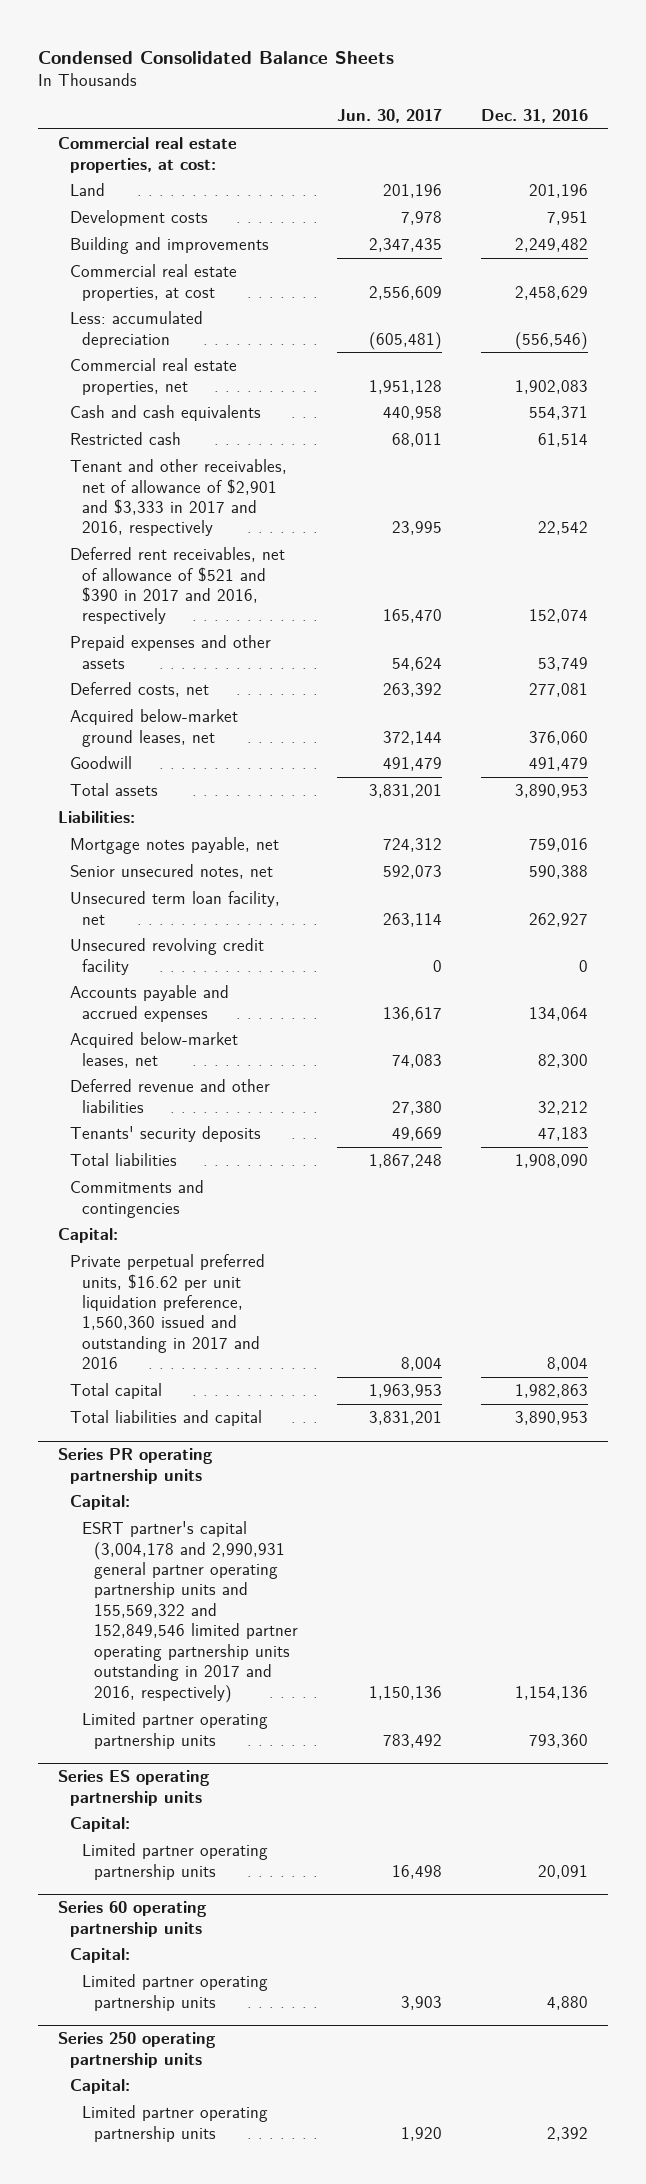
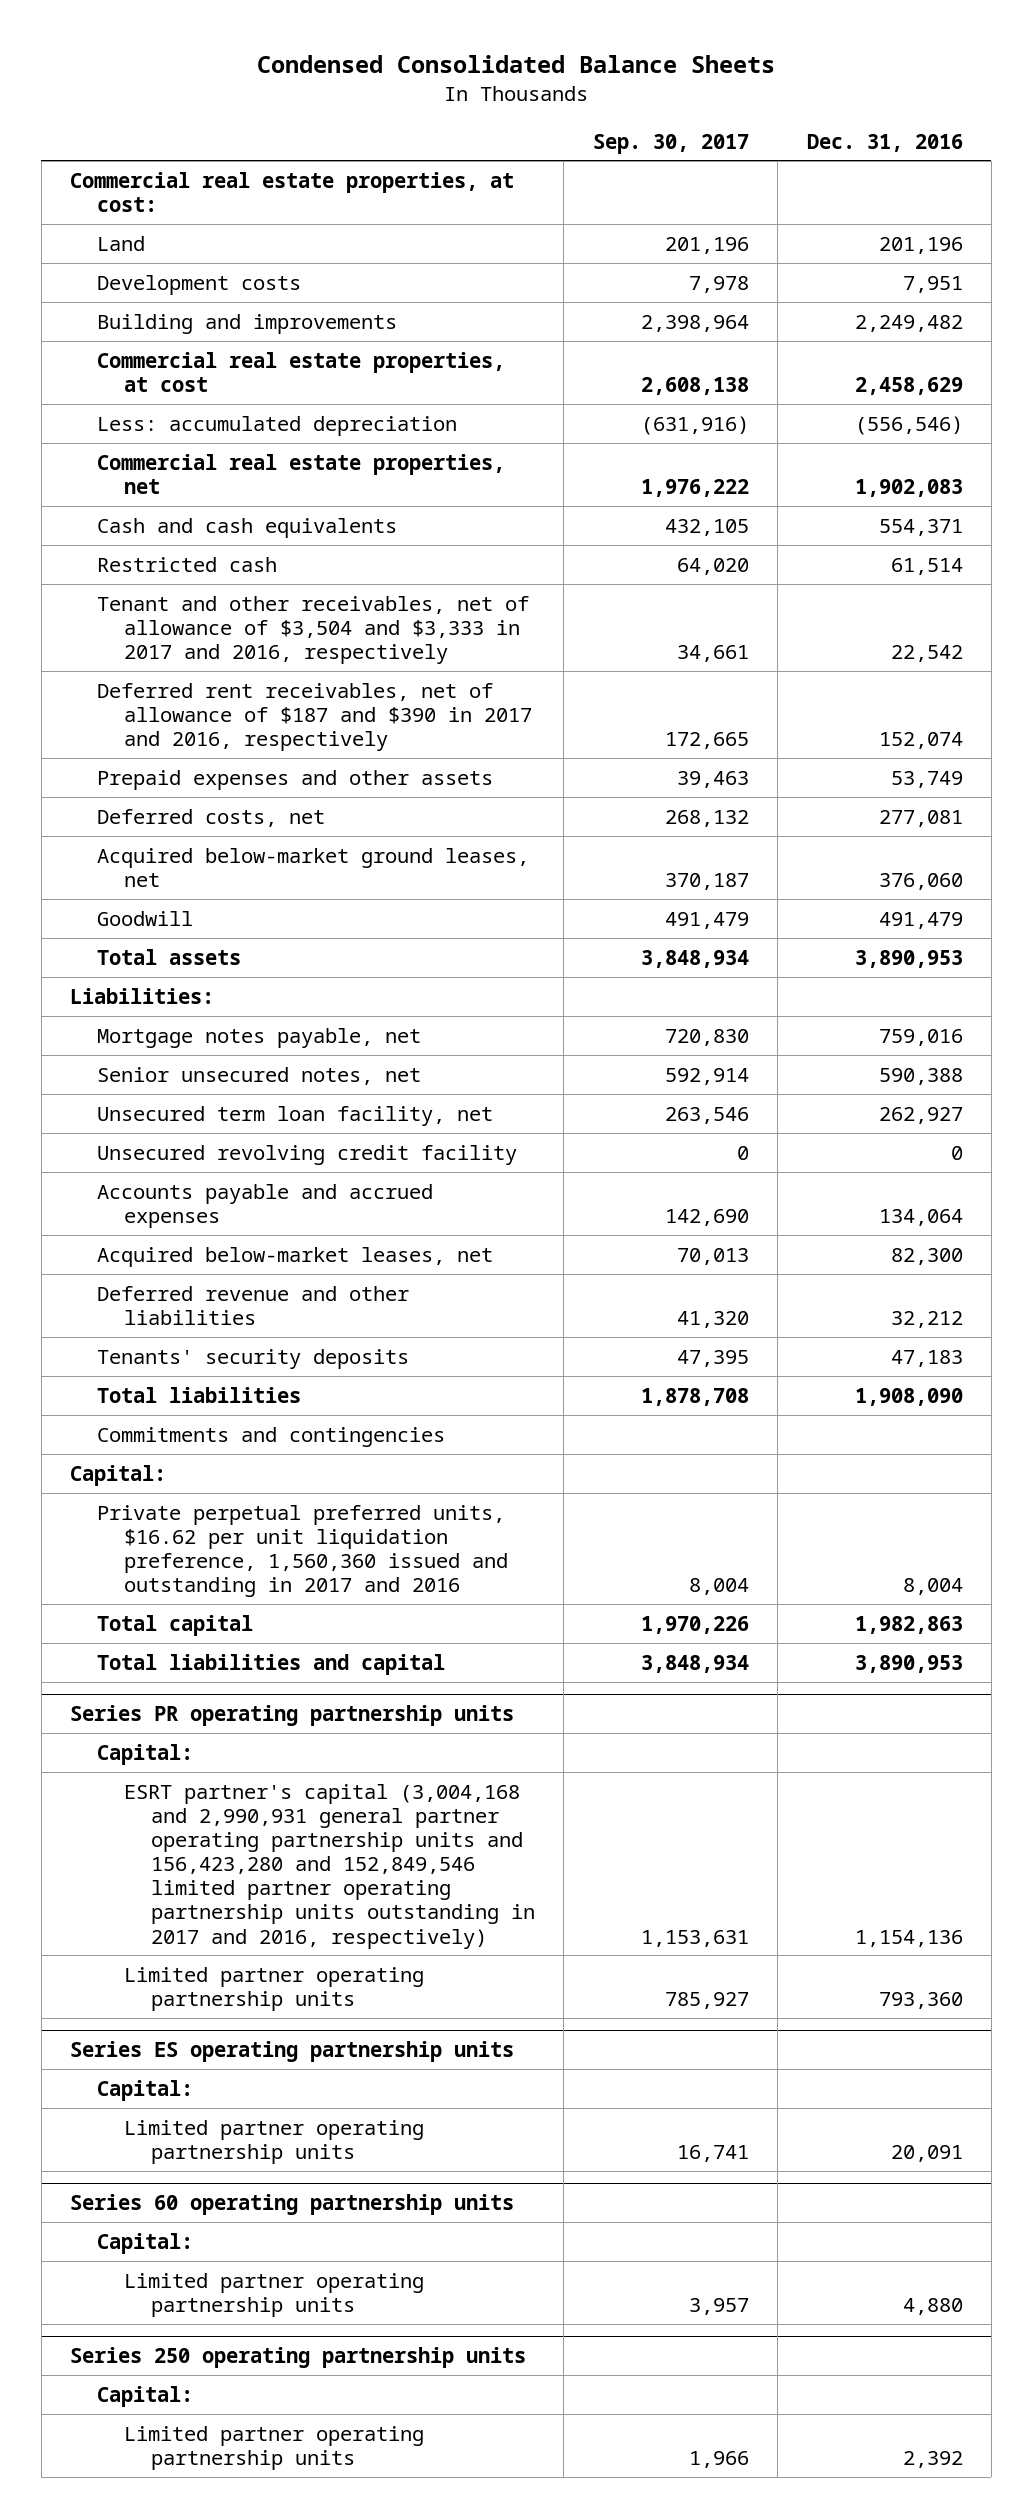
- | Jun. 30, 2017 | Dec. 31, 2016
+ | Sep. 30, 2017 | Dec. 31, 2016
- Tenant and other receivables, net of allowance of $2,901 and $3,333 in 2017 and 2016, respectively | 23,995 | 22,542
- Deferred rent receivables, net of allowance of $521 and $390 in 2017 and 2016, respectively | 165,470 | 152,074
+ Tenant and other receivables, net of allowance of $3,504 and $3,333 in 2017 and 2016, respectively | 34,661 | 22,542
+ Deferred rent receivables, net of allowance of $187 and $390 in 2017 and 2016, respectively | 172,665 | 152,074
@ Series PR operating partnership units
- ESRT partner's capital (3,004,178 and 2,990,931 general partner operating partnership units and 155,569,322 and 152,849,546 limited partner operating partnership units outstanding in 2017 and 2016, respectively) | 1,150,136 | 1,154,136
+ ESRT partner's capital (3,004,168 and 2,990,931 general partner operating partnership units and 156,423,280 and 152,849,546 limited partner operating partnership units outstanding in 2017 and 2016, respectively) | 1,153,631 | 1,154,136

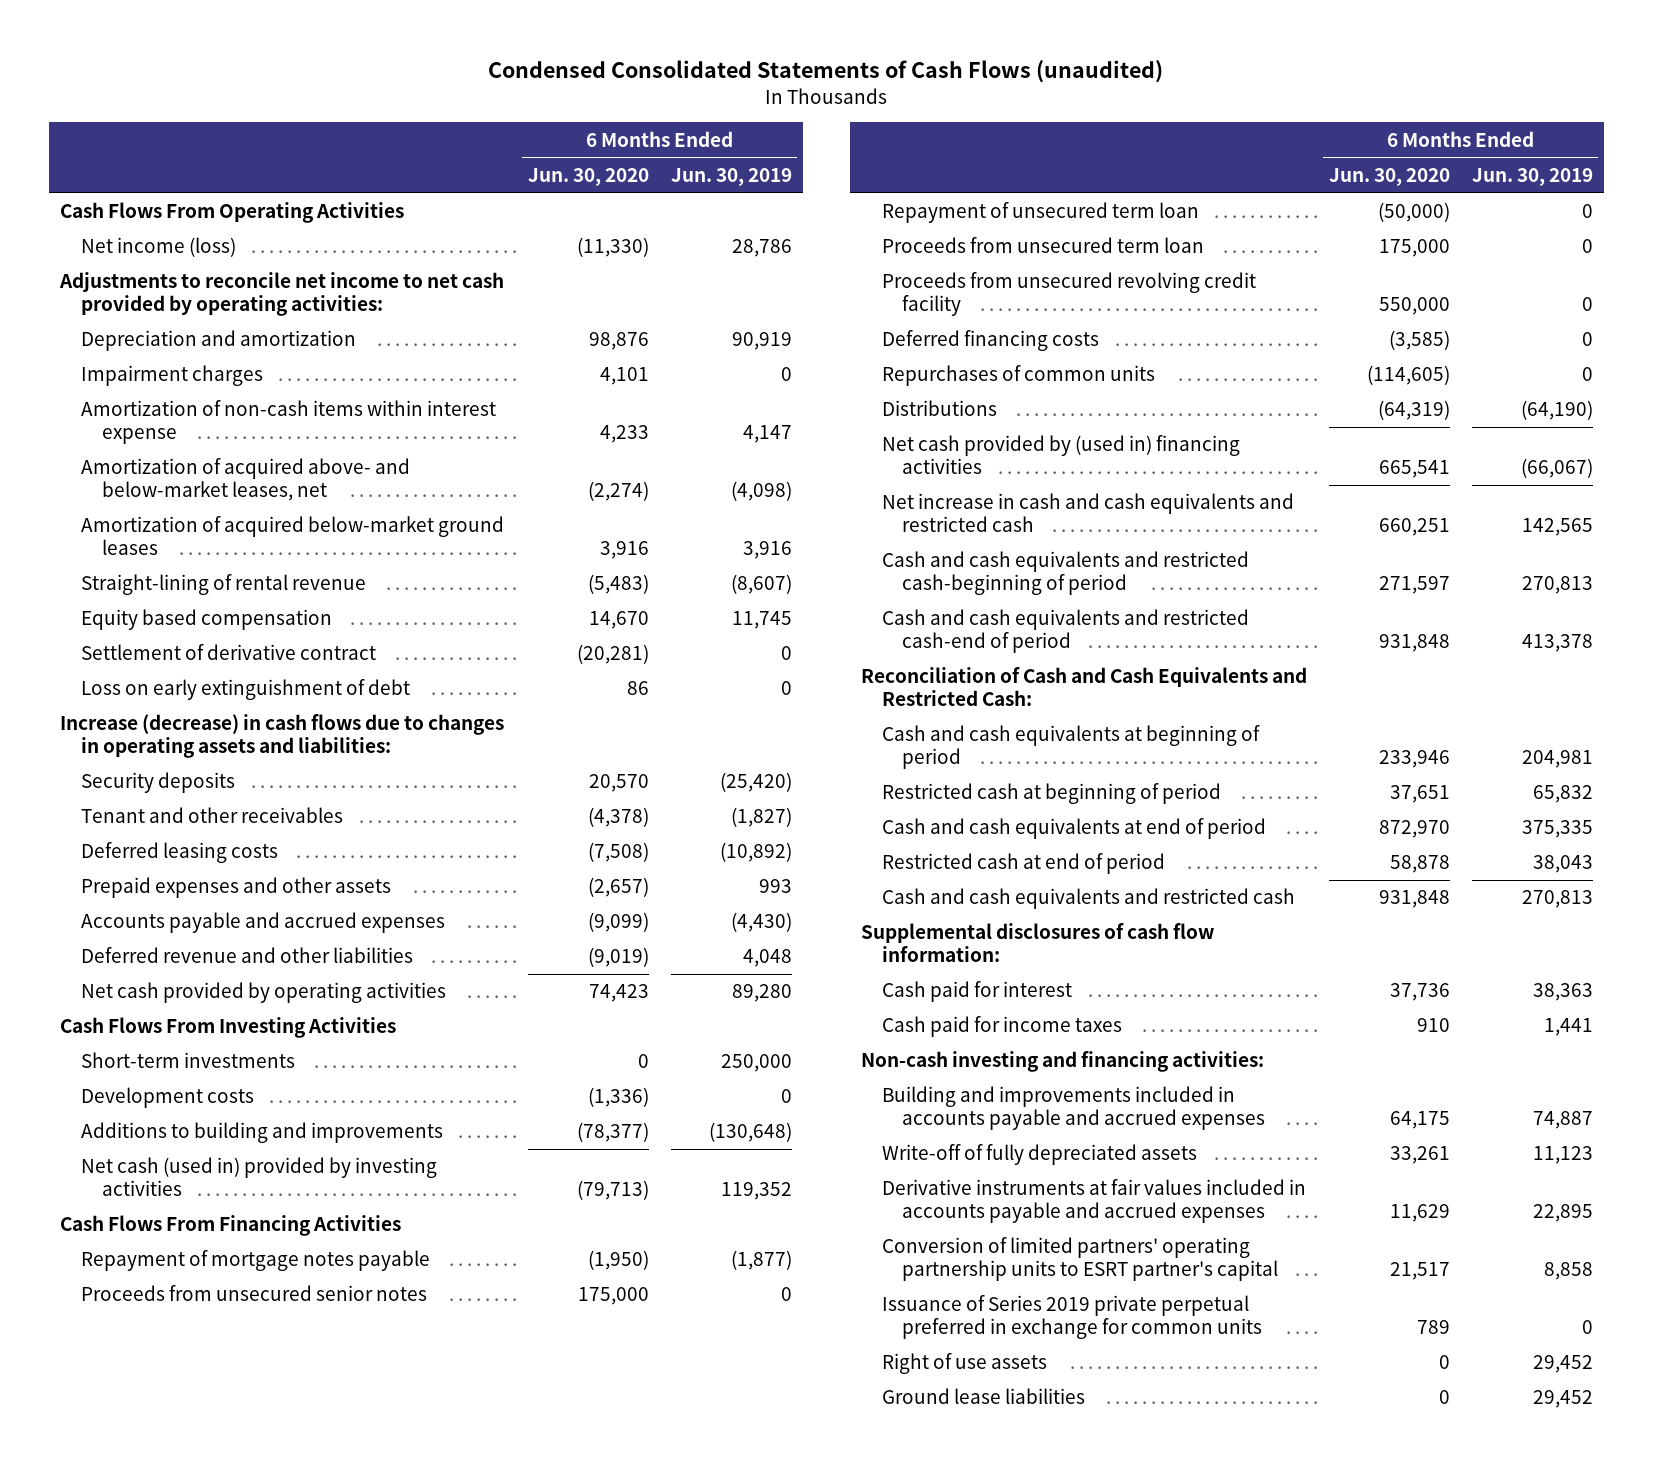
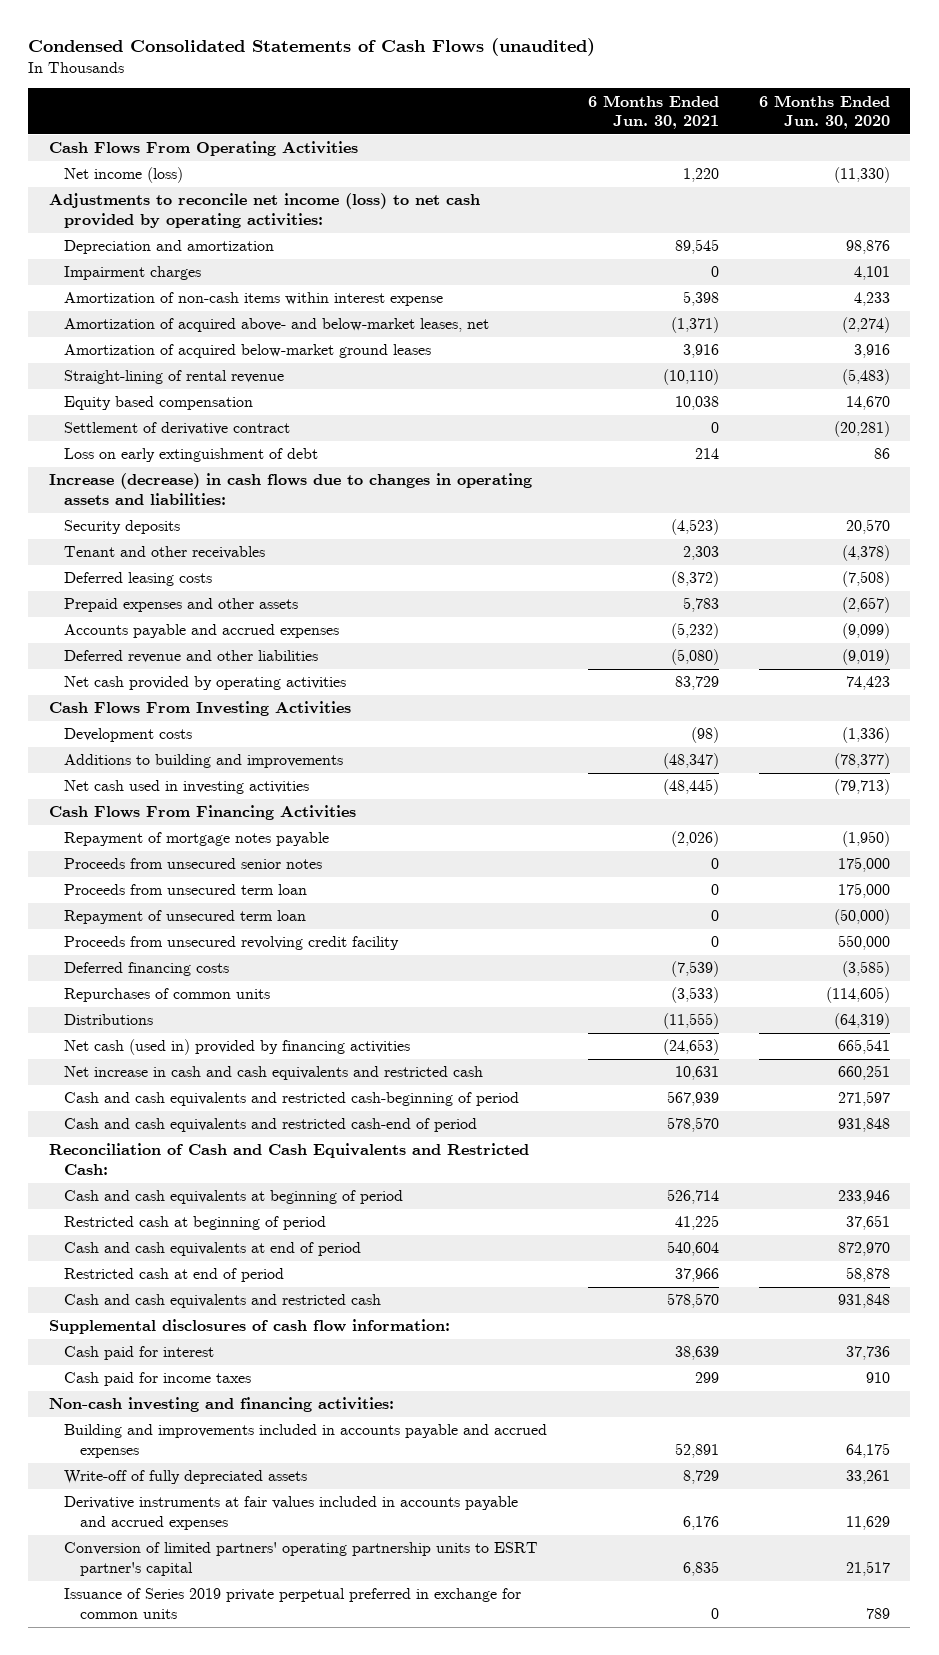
- | 6 Months Ended Jun. 30, 2020 | 6 Months Ended Jun. 30, 2019
+ | 6 Months Ended Jun. 30, 2021 | 6 Months Ended Jun. 30, 2020
- Adjustments to reconcile net income to net cash provided by operating activities:
+ Adjustments to reconcile net income (loss) to net cash provided by operating activities:
- Short-term investments | 0 | 250,000
- Net cash (used in) provided by investing activities | (79,713) | 119,352
+ Net cash used in investing activities | (48,445) | (79,713)
moved down: Repayment of unsecured term loan | 0 | (50,000)
- Net cash provided by (used in) financing activities | 665,541 | (66,067)
+ Net cash (used in) provided by financing activities | (24,653) | 665,541
- Right of use assets | 0 | 29,452
- Ground lease liabilities | 0 | 29,452

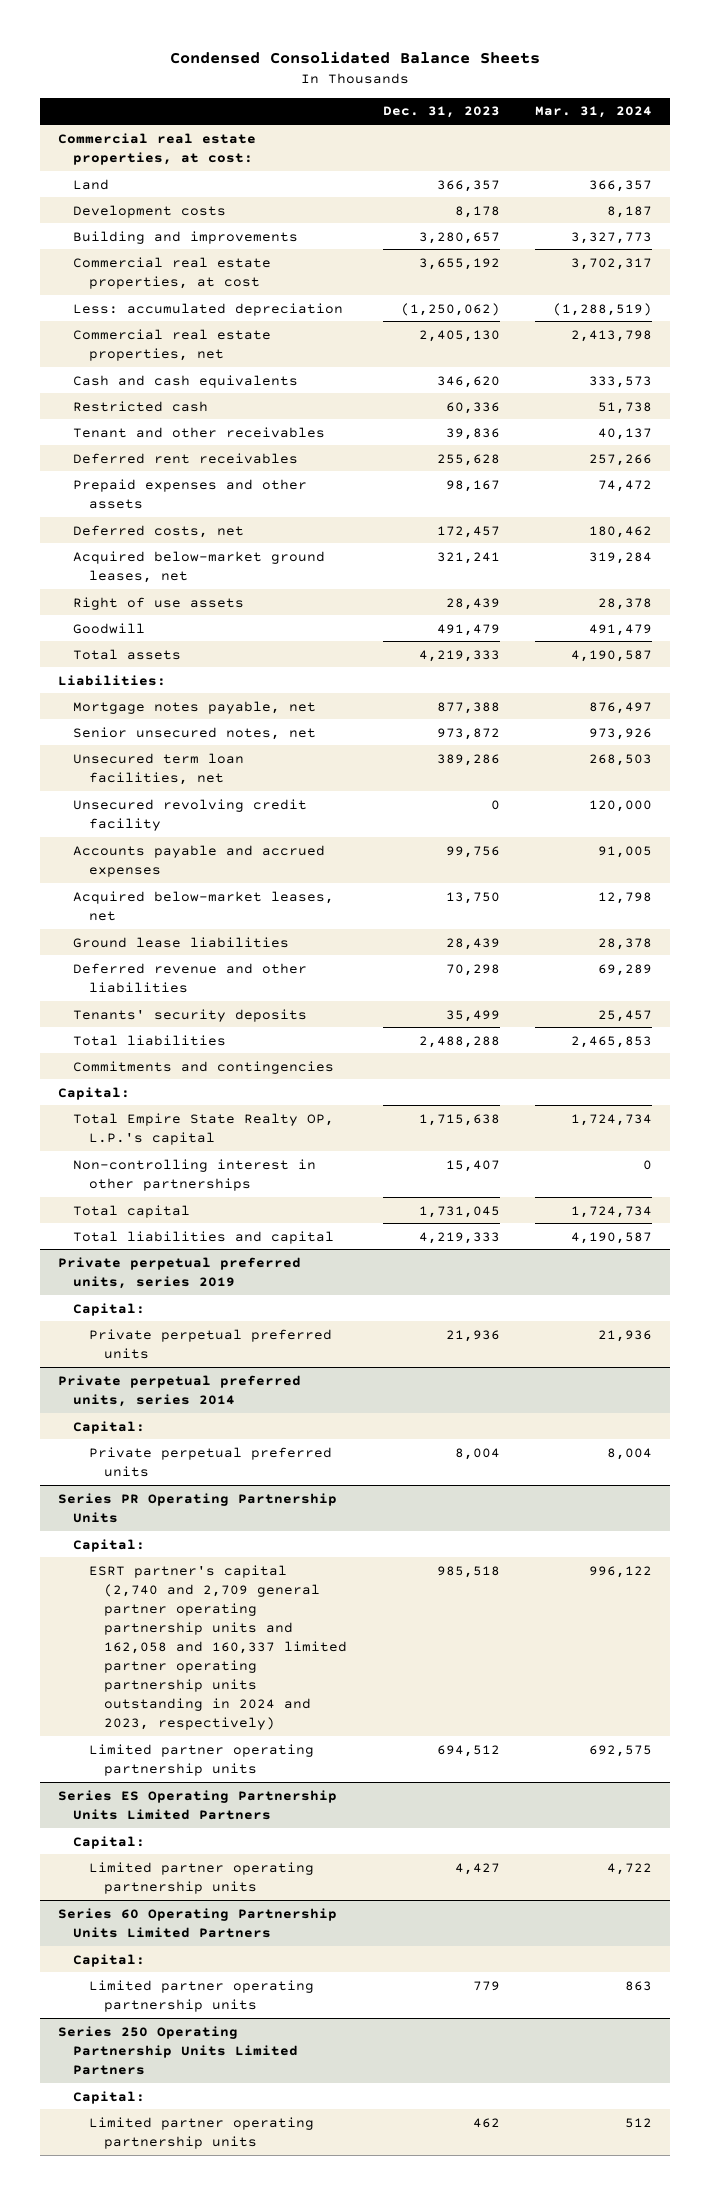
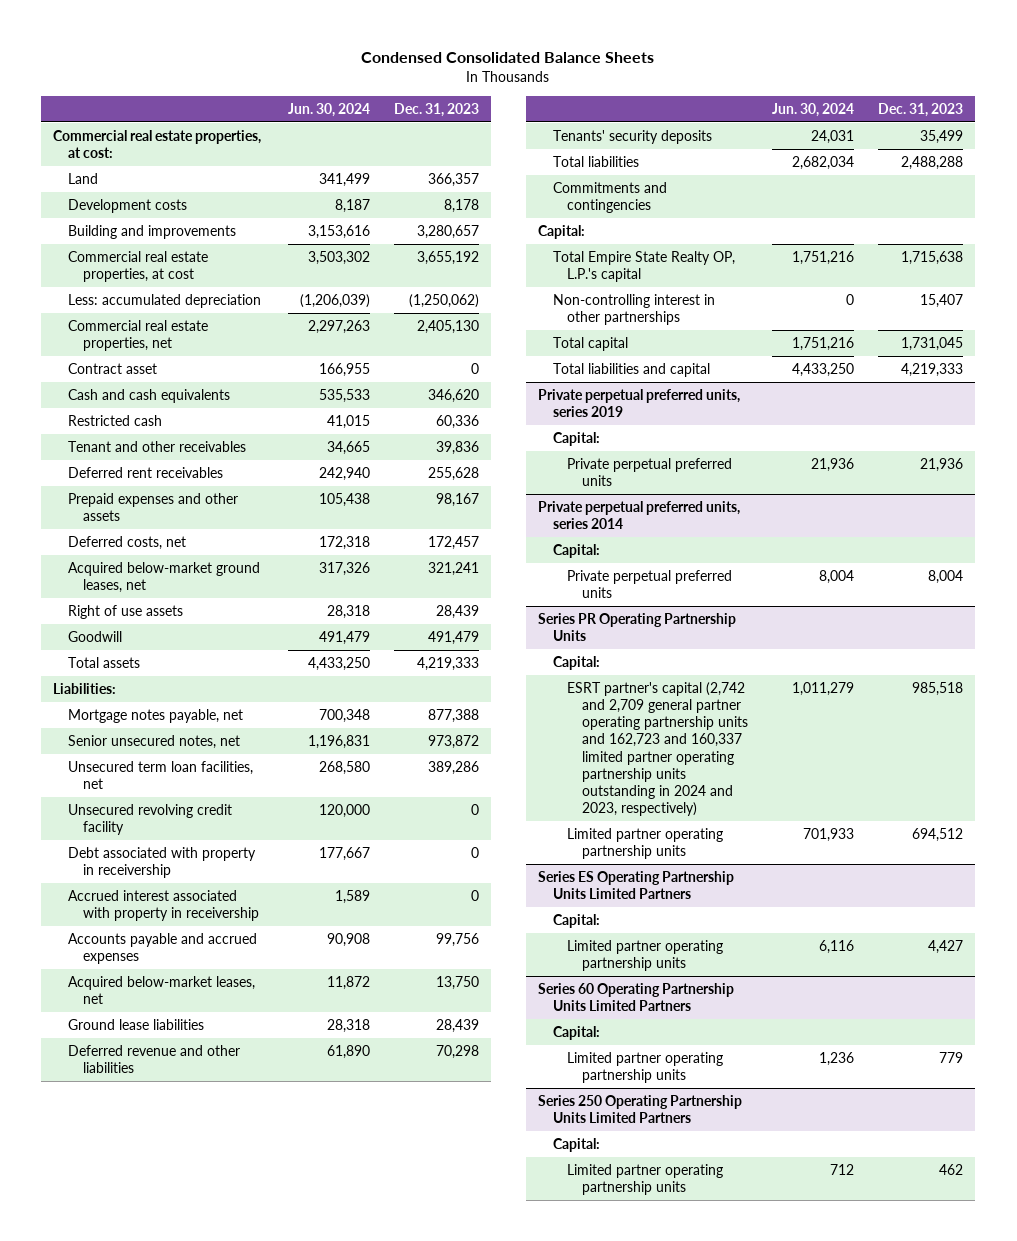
- | Dec. 31, 2023 | Mar. 31, 2024
+ | Jun. 30, 2024 | Dec. 31, 2023
+ Contract asset | 166,955 | 0
+ Debt associated with property in receivership | 177,667 | 0
+ Accrued interest associated with property in receivership | 1,589 | 0
@ Series PR Operating Partnership Units
- ESRT partner's capital (2,740 and 2,709 general partner operating partnership units and 162,058 and 160,337 limited partner operating partnership units outstanding in 2024 and 2023, respectively) | 985,518 | 996,122
+ ESRT partner's capital (2,742 and 2,709 general partner operating partnership units and 162,723 and 160,337 limited partner operating partnership units outstanding in 2024 and 2023, respectively) | 1,011,279 | 985,518

